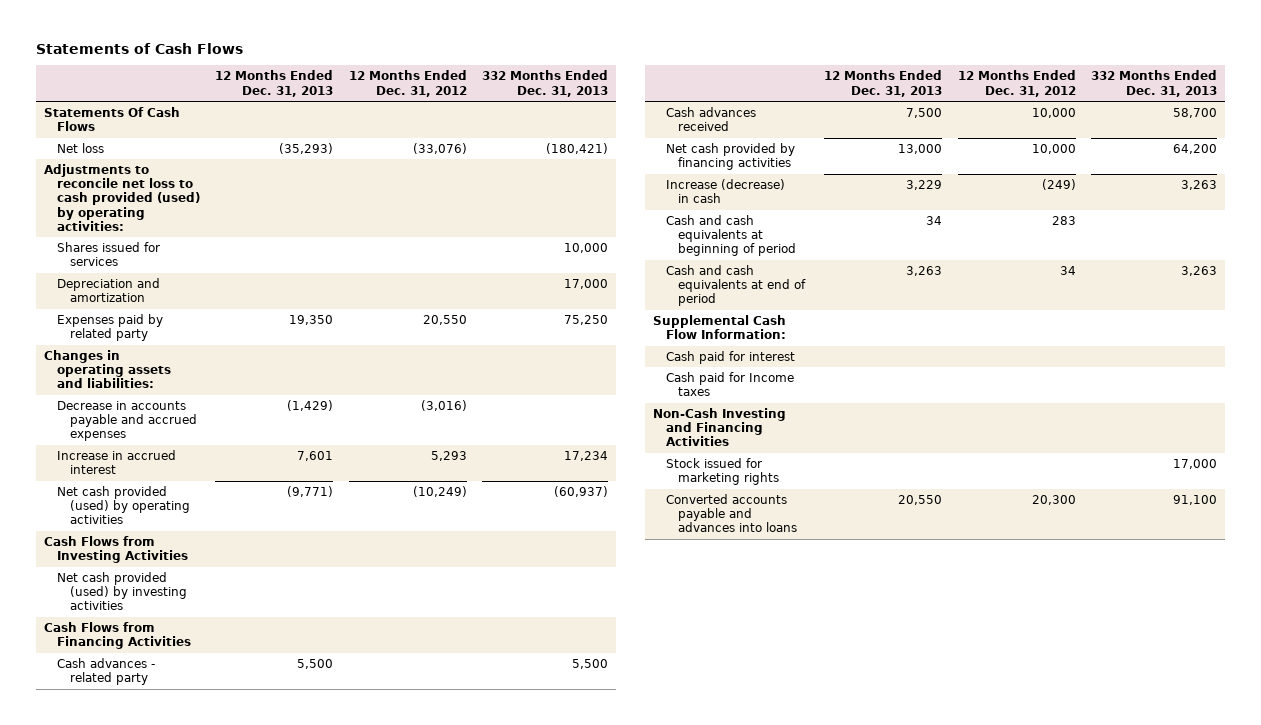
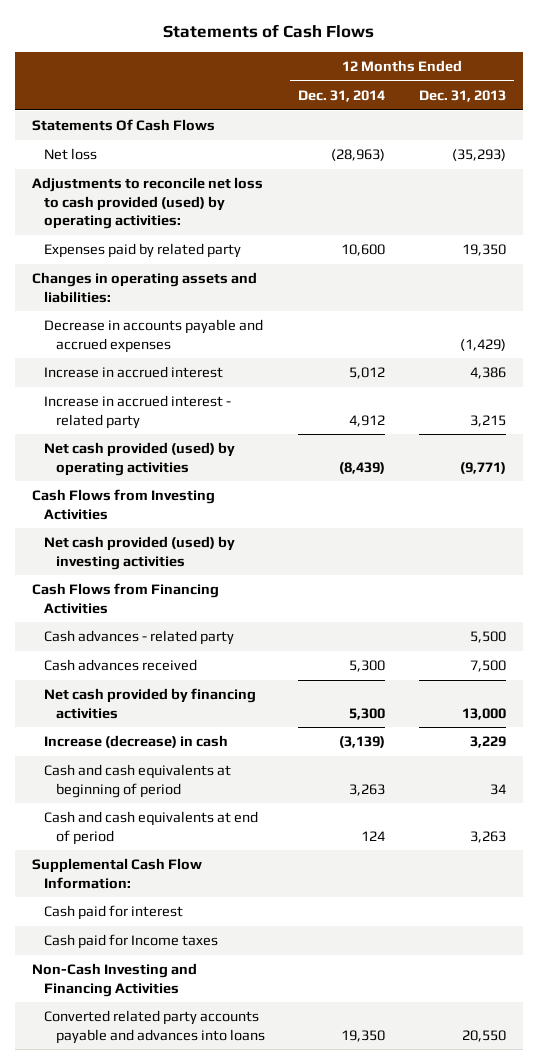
- | 12 Months Ended Dec. 31, 2013 | 12 Months Ended Dec. 31, 2012 | 332 Months Ended Dec. 31, 2013
+ | 12 Months Ended Dec. 31, 2014 | 12 Months Ended Dec. 31, 2013
- Shares issued for services | | | 10,000
- Depreciation and amortization | | | 17,000
- Increase in accrued interest | 7,601 | 5,293 | 17,234
+ Increase in accrued interest | 5,012 | 4,386
+ Increase in accrued interest - related party | 4,912 | 3,215
- Stock issued for marketing rights | | | 17,000
- Converted accounts payable and advances into loans | 20,550 | 20,300 | 91,100
+ Converted related party accounts payable and advances into loans | 19,350 | 20,550

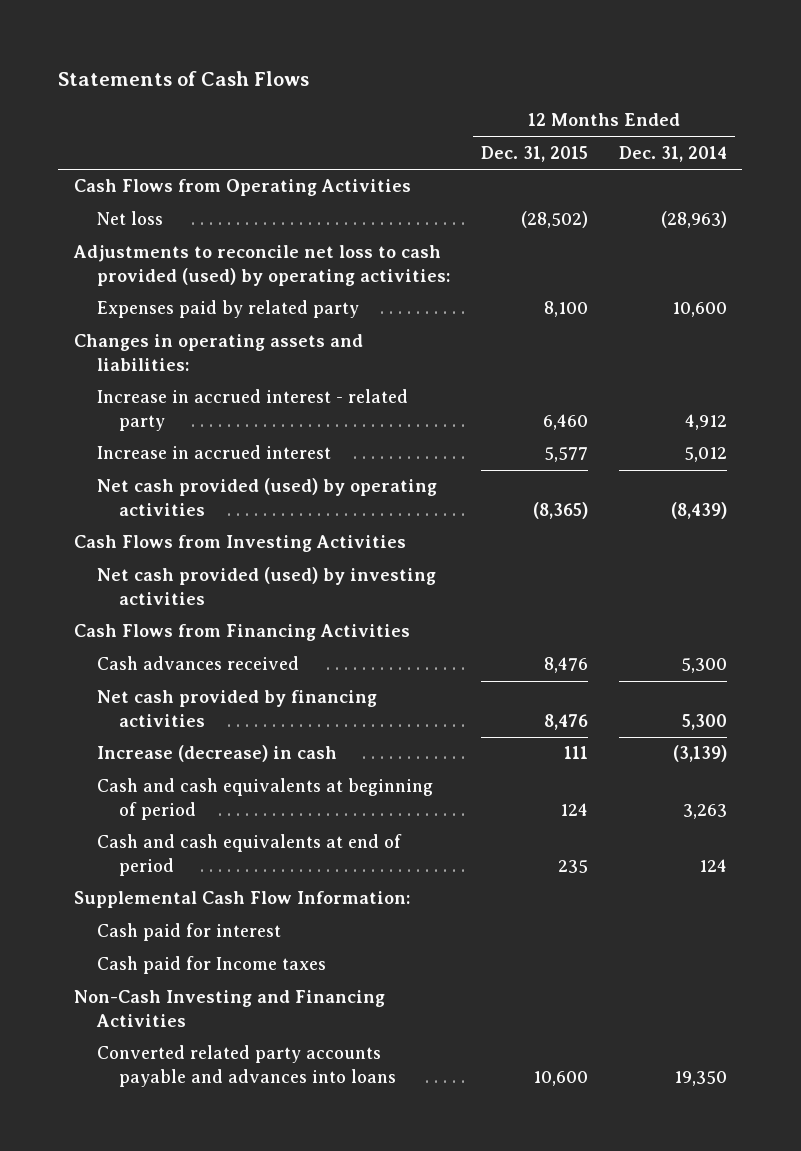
- | 12 Months Ended Dec. 31, 2014 | 12 Months Ended Dec. 31, 2013
+ | 12 Months Ended Dec. 31, 2015 | 12 Months Ended Dec. 31, 2014
- Statements Of Cash Flows
+ Cash Flows from Operating Activities
- Decrease in accounts payable and accrued expenses | | (1,429)
moved down: Increase in accrued interest | 5,577 | 5,012
- Cash advances - related party | | 5,500

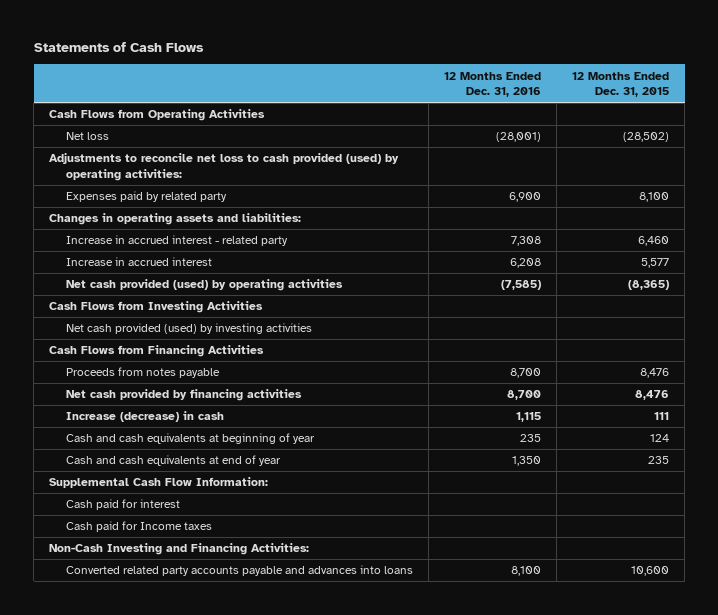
- | 12 Months Ended Dec. 31, 2015 | 12 Months Ended Dec. 31, 2014
+ | 12 Months Ended Dec. 31, 2016 | 12 Months Ended Dec. 31, 2015
- Cash advances received | 8,476 | 5,300
+ Proceeds from notes payable | 8,700 | 8,476
- Cash and cash equivalents at beginning of period | 124 | 3,263
- Cash and cash equivalents at end of period | 235 | 124
+ Cash and cash equivalents at beginning of year | 235 | 124
+ Cash and cash equivalents at end of year | 1,350 | 235
- Non-Cash Investing and Financing Activities
+ Non-Cash Investing and Financing Activities:

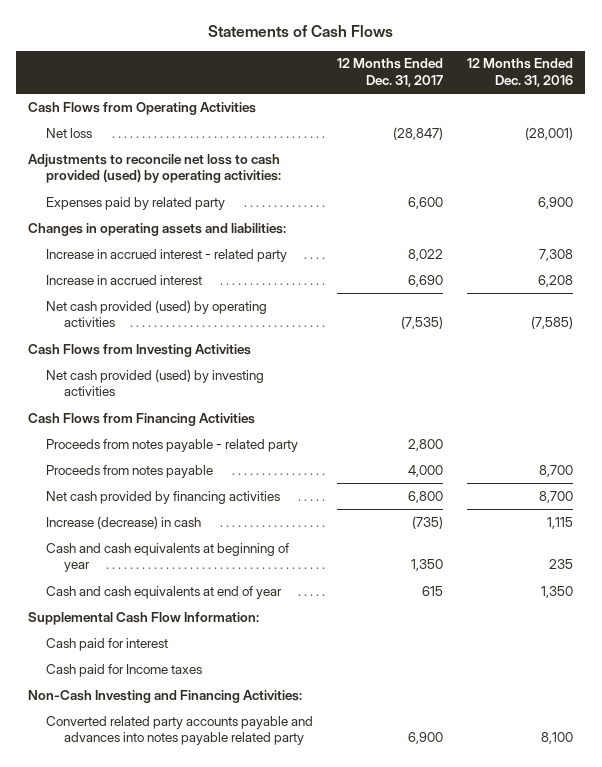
- | 12 Months Ended Dec. 31, 2016 | 12 Months Ended Dec. 31, 2015
+ | 12 Months Ended Dec. 31, 2017 | 12 Months Ended Dec. 31, 2016
+ Proceeds from notes payable - related party | 2,800 |
- Converted related party accounts payable and advances into loans | 8,100 | 10,600
+ Converted related party accounts payable and advances into notes payable related party | 6,900 | 8,100

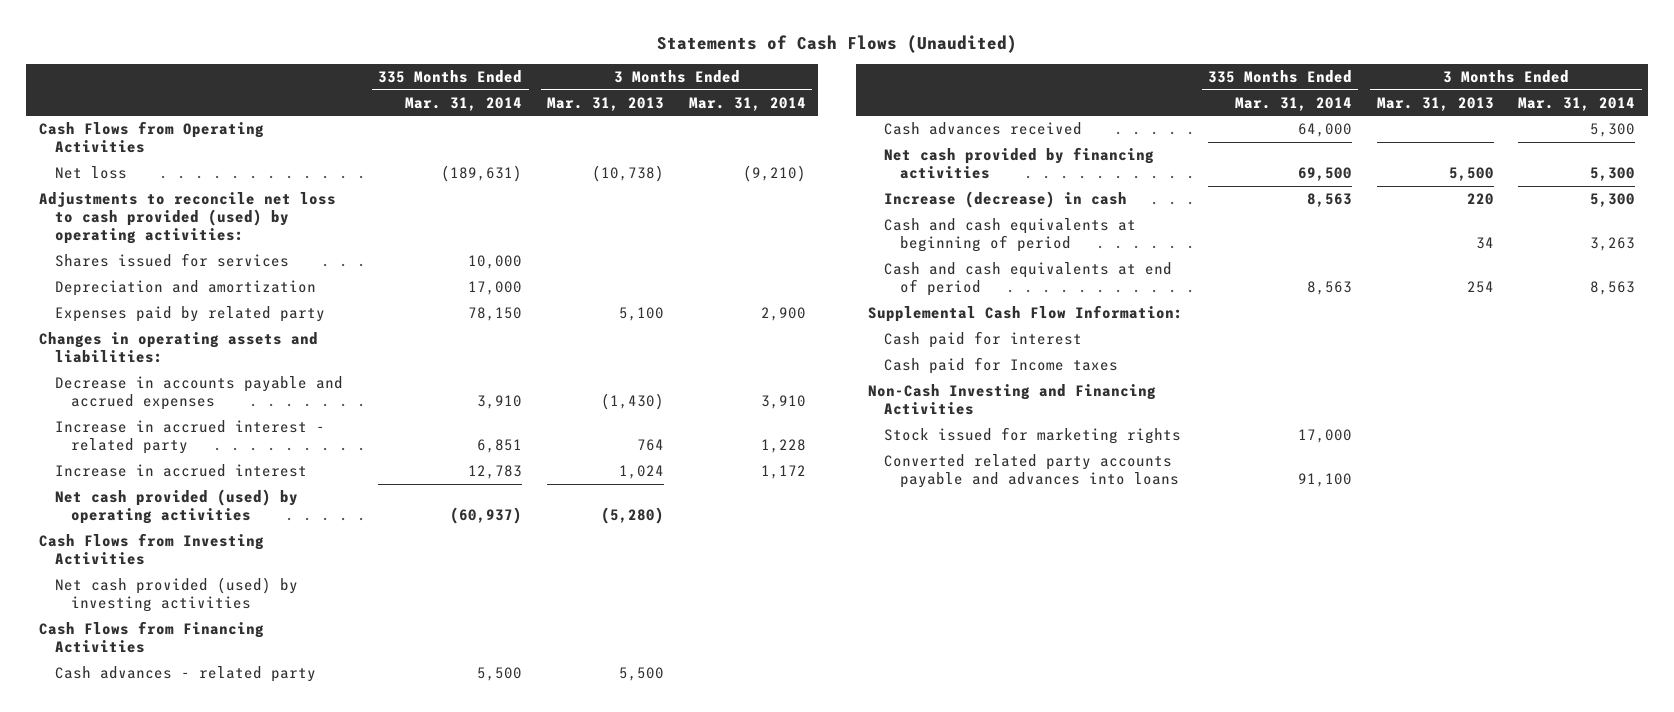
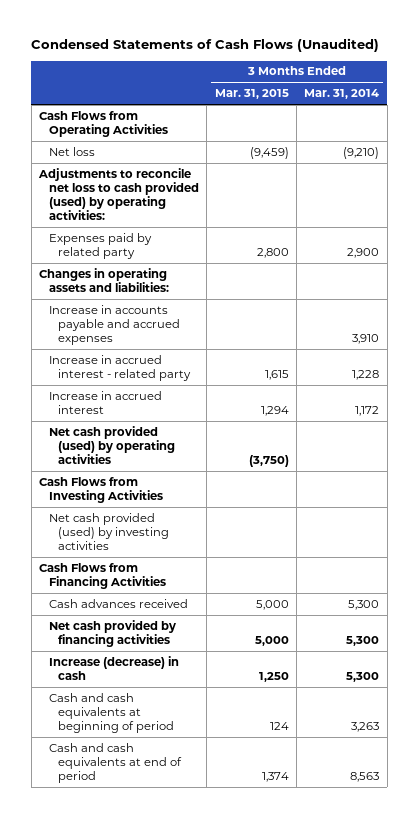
- Statements of Cash Flows (Unaudited)
+ Condensed Statements of Cash Flows (Unaudited)
- | 335 Months Ended Mar. 31, 2014 | 3 Months Ended Mar. 31, 2013 | 3 Months Ended Mar. 31, 2014
+ | 3 Months Ended Mar. 31, 2015 | 3 Months Ended Mar. 31, 2014
- Shares issued for services | 10,000 | |
- Depreciation and amortization | 17,000 | |
- Decrease in accounts payable and accrued expenses | 3,910 | (1,430) | 3,910
+ Increase in accounts payable and accrued expenses | | 3,910
- Cash advances - related party | 5,500 | 5,500 |
- Supplemental Cash Flow Information:
- Cash paid for interest
- Cash paid for Income taxes
- Non-Cash Investing and Financing Activities
- Stock issued for marketing rights | 17,000 | |
- Converted related party accounts payable and advances into loans | 91,100 | |

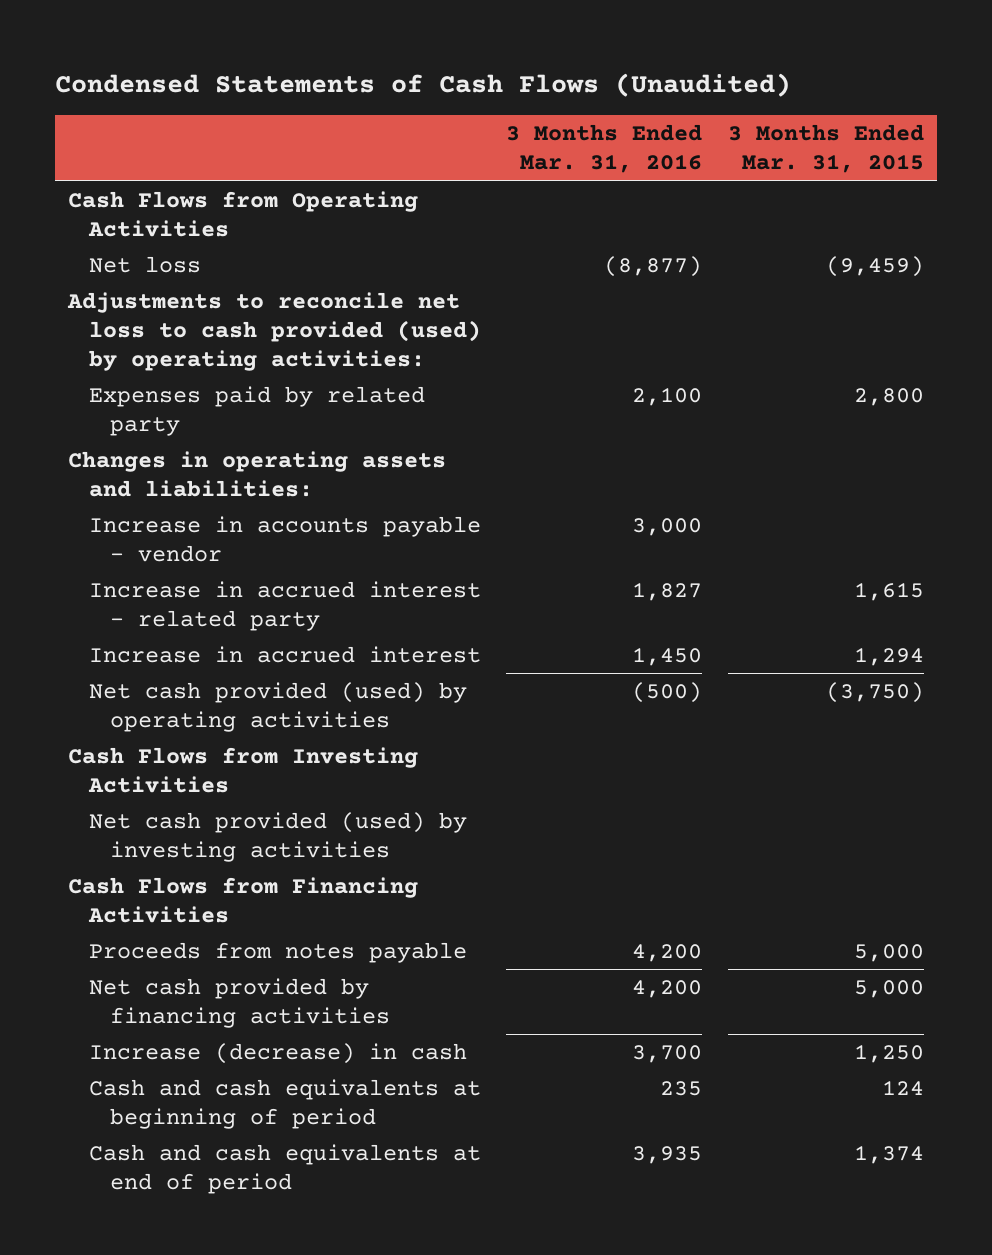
- | 3 Months Ended Mar. 31, 2015 | 3 Months Ended Mar. 31, 2014
+ | 3 Months Ended Mar. 31, 2016 | 3 Months Ended Mar. 31, 2015
- Increase in accounts payable and accrued expenses | | 3,910
+ Increase in accounts payable - vendor | 3,000 |
- Cash advances received | 5,000 | 5,300
+ Proceeds from notes payable | 4,200 | 5,000

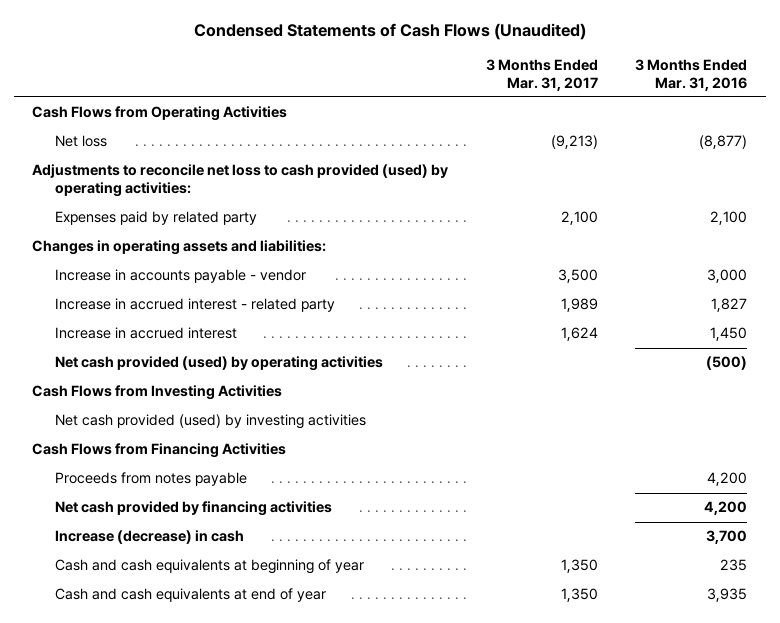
- | 3 Months Ended Mar. 31, 2016 | 3 Months Ended Mar. 31, 2015
+ | 3 Months Ended Mar. 31, 2017 | 3 Months Ended Mar. 31, 2016
- Cash and cash equivalents at beginning of period | 235 | 124
- Cash and cash equivalents at end of period | 3,935 | 1,374
+ Cash and cash equivalents at beginning of year | 1,350 | 235
+ Cash and cash equivalents at end of year | 1,350 | 3,935

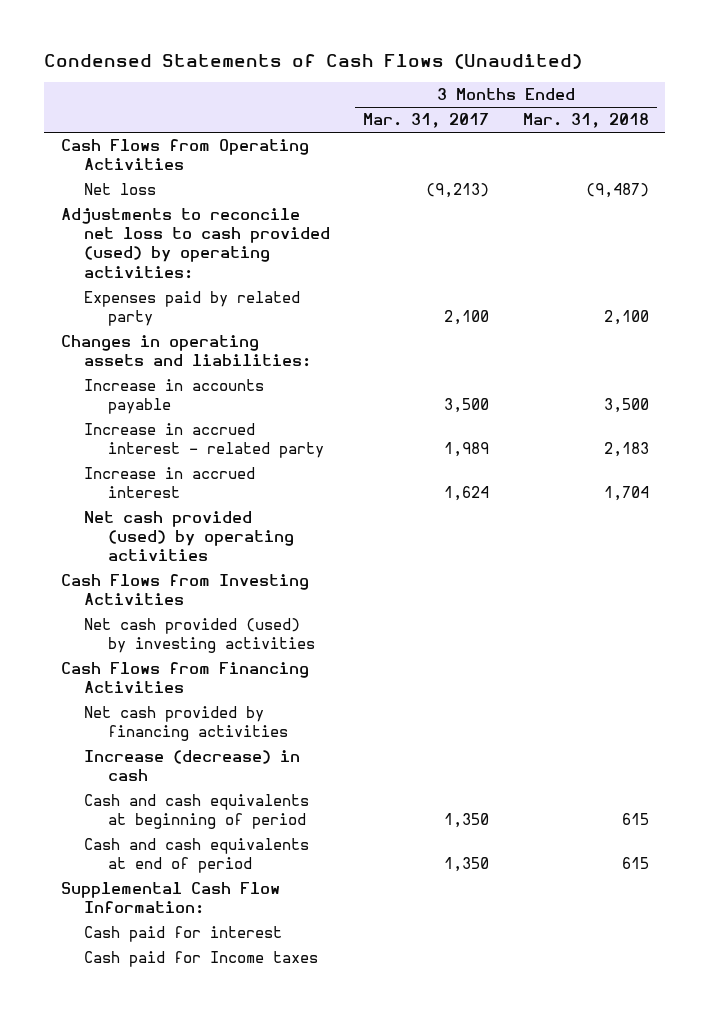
- | 3 Months Ended Mar. 31, 2017 | 3 Months Ended Mar. 31, 2016
+ | 3 Months Ended Mar. 31, 2017 | 3 Months Ended Mar. 31, 2018
- Increase in accounts payable - vendor | 3,500 | 3,000
+ Increase in accounts payable | 3,500 | 3,500
- Proceeds from notes payable | | 4,200
- Cash and cash equivalents at beginning of year | 1,350 | 235
- Cash and cash equivalents at end of year | 1,350 | 3,935
+ Cash and cash equivalents at beginning of period | 1,350 | 615
+ Cash and cash equivalents at end of period | 1,350 | 615
+ Supplemental Cash Flow Information:
+ Cash paid for interest
+ Cash paid for Income taxes

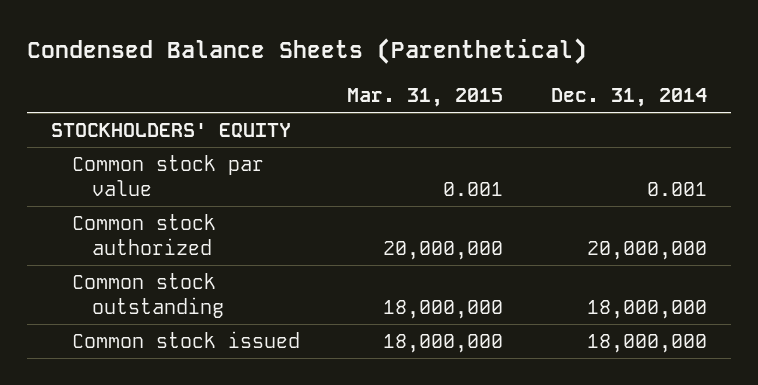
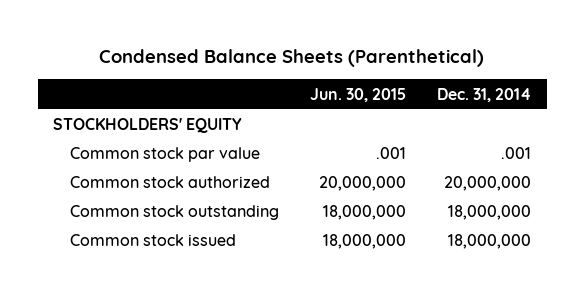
- | Mar. 31, 2015 | Dec. 31, 2014
+ | Jun. 30, 2015 | Dec. 31, 2014
- Common stock par value | 0.001 | 0.001
+ Common stock par value | .001 | .001

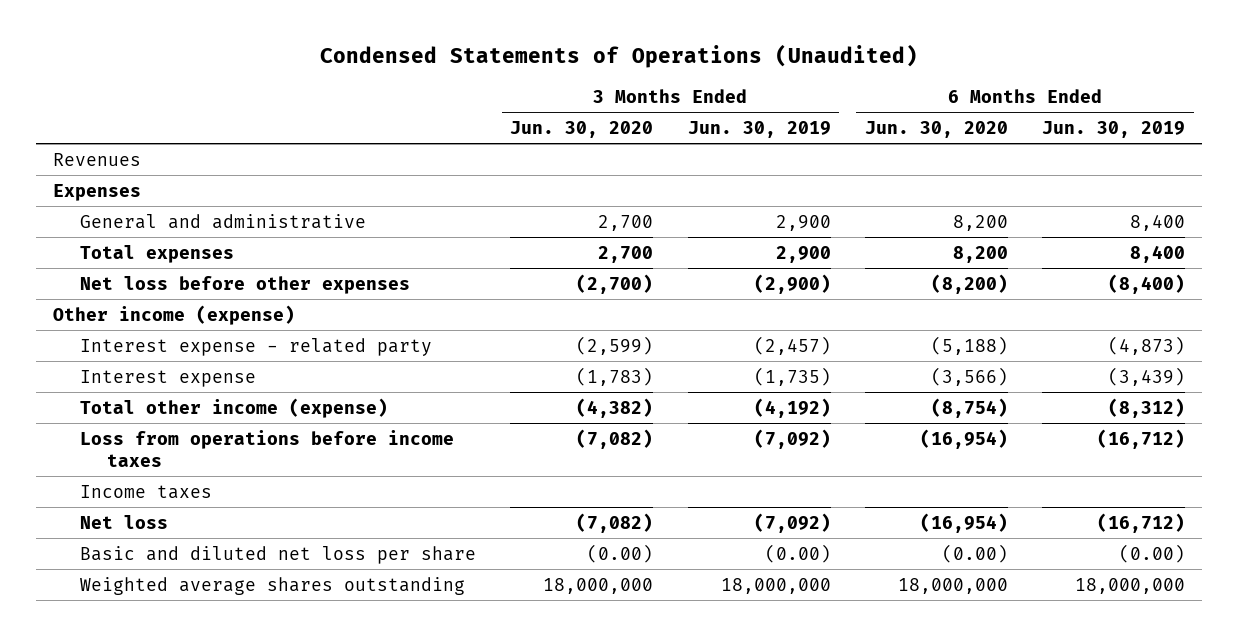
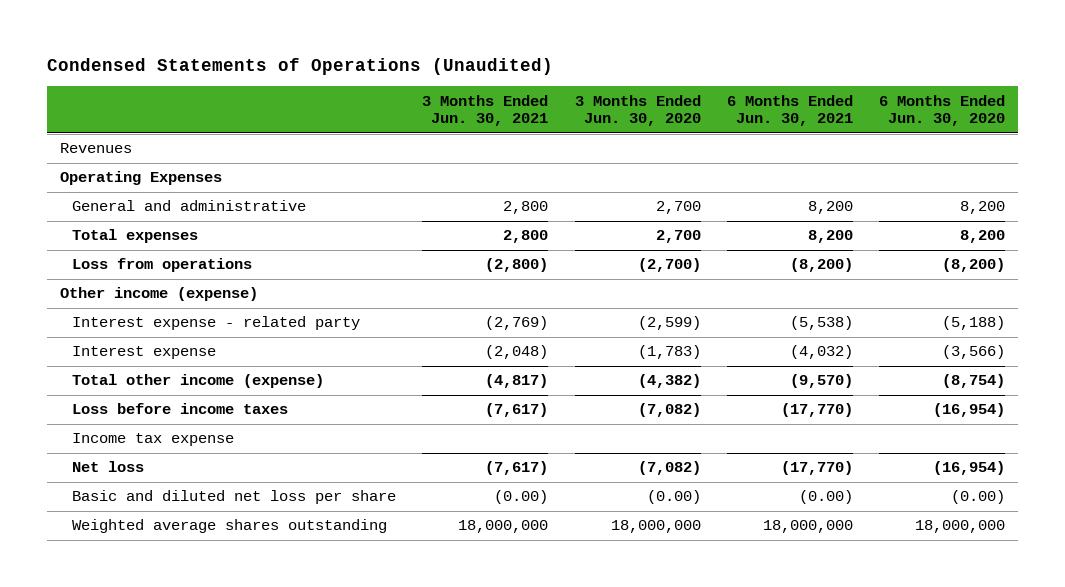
- | 3 Months Ended Jun. 30, 2020 | 3 Months Ended Jun. 30, 2019 | 6 Months Ended Jun. 30, 2020 | 6 Months Ended Jun. 30, 2019
+ | 3 Months Ended Jun. 30, 2021 | 3 Months Ended Jun. 30, 2020 | 6 Months Ended Jun. 30, 2021 | 6 Months Ended Jun. 30, 2020
- Expenses
+ Operating Expenses
- Net loss before other expenses | (2,700) | (2,900) | (8,200) | (8,400)
+ Loss from operations | (2,800) | (2,700) | (8,200) | (8,200)
- Loss from operations before income taxes | (7,082) | (7,092) | (16,954) | (16,712)
- Income taxes
+ Loss before income taxes | (7,617) | (7,082) | (17,770) | (16,954)
+ Income tax expense

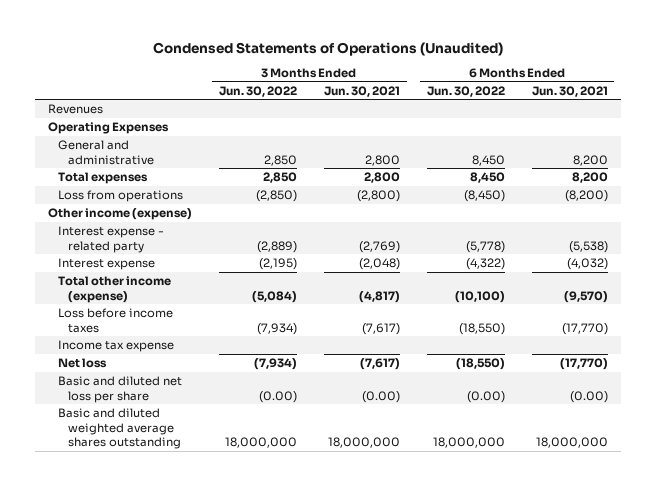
- | 3 Months Ended Jun. 30, 2021 | 3 Months Ended Jun. 30, 2020 | 6 Months Ended Jun. 30, 2021 | 6 Months Ended Jun. 30, 2020
+ | 3 Months Ended Jun. 30, 2022 | 3 Months Ended Jun. 30, 2021 | 6 Months Ended Jun. 30, 2022 | 6 Months Ended Jun. 30, 2021
- Weighted average shares outstanding | 18,000,000 | 18,000,000 | 18,000,000 | 18,000,000
+ Basic and diluted weighted average shares outstanding | 18,000,000 | 18,000,000 | 18,000,000 | 18,000,000

